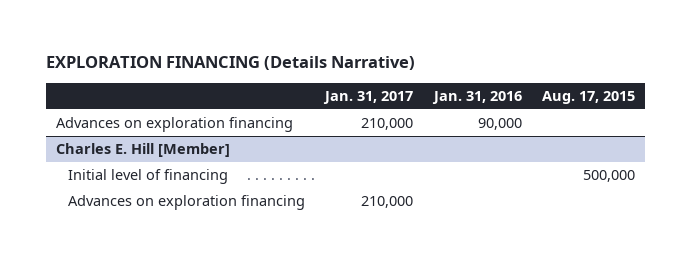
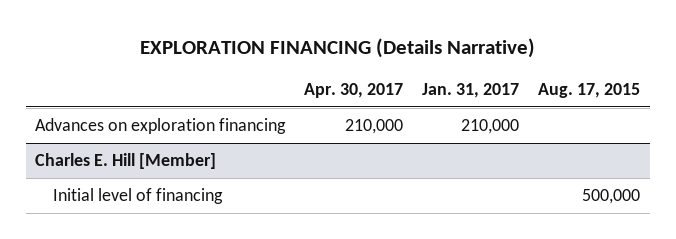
- | Jan. 31, 2017 | Jan. 31, 2016 | Aug. 17, 2015
+ | Apr. 30, 2017 | Jan. 31, 2017 | Aug. 17, 2015
@ Charles E. Hill [Member]
- Advances on exploration financing | 210,000 | |

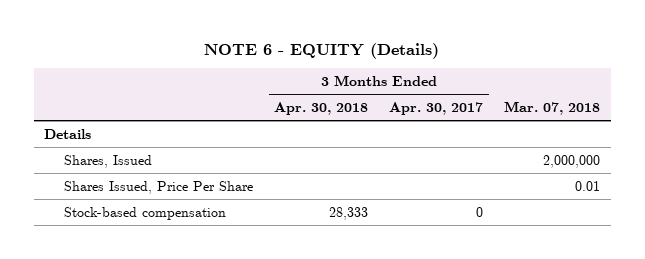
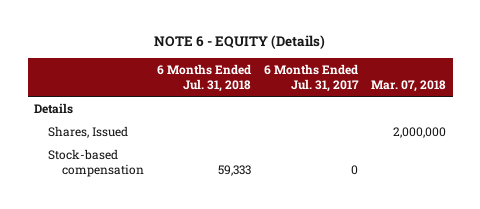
- | 3 Months Ended Apr. 30, 2018 | 3 Months Ended Apr. 30, 2017 | Mar. 07, 2018
+ | 6 Months Ended Jul. 31, 2018 | 6 Months Ended Jul. 31, 2017 | Mar. 07, 2018
- Shares Issued, Price Per Share | | | 0.01

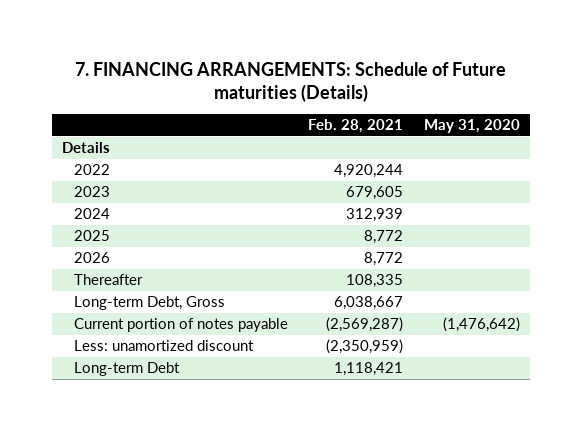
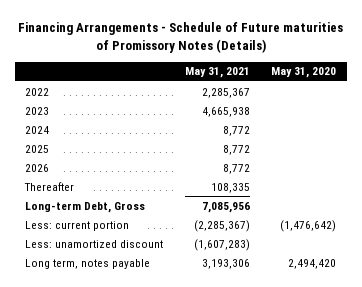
- 7. FINANCING ARRANGEMENTS: Schedule of Future maturities (Details)
+ Financing Arrangements - Schedule of Future maturities of Promissory Notes (Details)
- | Feb. 28, 2021 | May 31, 2020
+ | May 31, 2021 | May 31, 2020
- Details
- Current portion of notes payable | (2,569,287) | (1,476,642)
+ Less: current portion | (2,285,367) | (1,476,642)
- Long-term Debt | 1,118,421 |
+ Long term, notes payable | 3,193,306 | 2,494,420

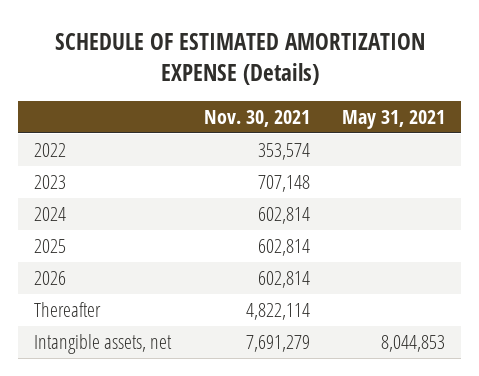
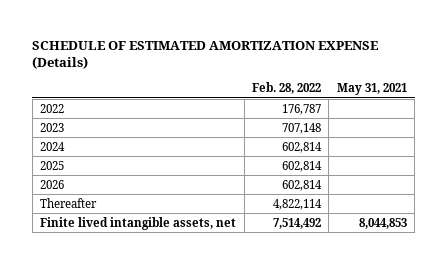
- | Nov. 30, 2021 | May 31, 2021
+ | Feb. 28, 2022 | May 31, 2021
- Intangible assets, net | 7,691,279 | 8,044,853
+ Finite lived intangible assets, net | 7,514,492 | 8,044,853

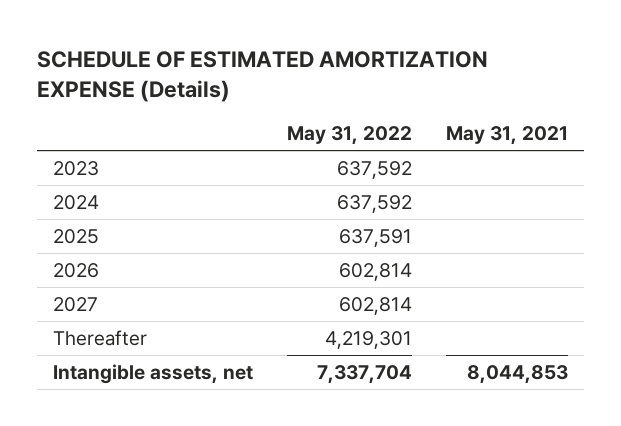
- | Feb. 28, 2022 | May 31, 2021
+ | May 31, 2022 | May 31, 2021
- 2022 | 176,787 |
+ 2027 | 602,814 |
- Finite lived intangible assets, net | 7,514,492 | 8,044,853
+ Intangible assets, net | 7,337,704 | 8,044,853

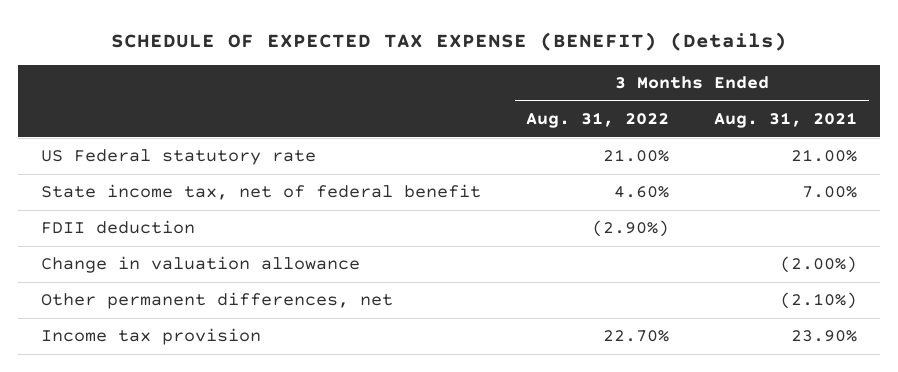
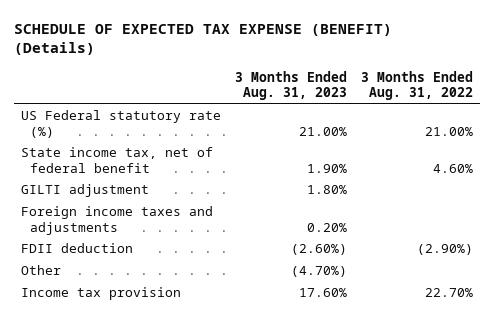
- | 3 Months Ended Aug. 31, 2022 | 3 Months Ended Aug. 31, 2021
+ | 3 Months Ended Aug. 31, 2023 | 3 Months Ended Aug. 31, 2022
- US Federal statutory rate | 21.00% | 21.00%
+ US Federal statutory rate (%) | 21.00% | 21.00%
+ GILTI adjustment | 1.80% |
+ Foreign income taxes and adjustments | 0.20% |
- Change in valuation allowance | | (2.00%)
- Other permanent differences, net | | (2.10%)
+ Other | (4.70%) |

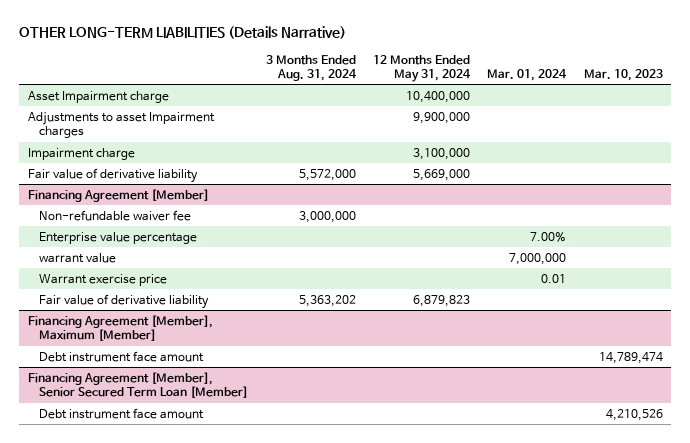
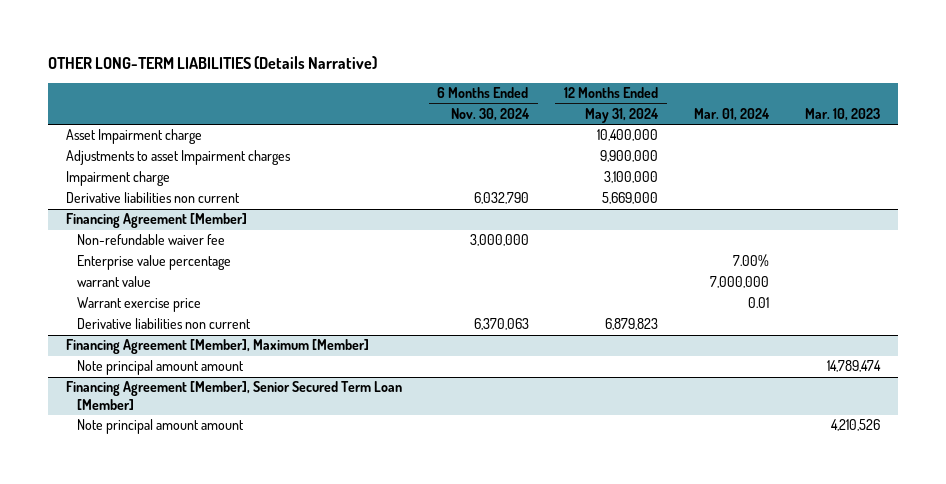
- | 3 Months Ended Aug. 31, 2024 | 12 Months Ended May 31, 2024 | Mar. 01, 2024 | Mar. 10, 2023
+ | 6 Months Ended Nov. 30, 2024 | 12 Months Ended May 31, 2024 | Mar. 01, 2024 | Mar. 10, 2023
- Fair value of derivative liability | 5,572,000 | 5,669,000 | |
+ Derivative liabilities non current | 6,032,790 | 5,669,000 | |
@ Financing Agreement [Member]
- Fair value of derivative liability | 5,363,202 | 6,879,823 | |
+ Derivative liabilities non current | 6,370,063 | 6,879,823 | |
@ Financing Agreement [Member], Maximum [Member]
- Debt instrument face amount | | | | 14,789,474
+ Note principal amount amount | | | | 14,789,474
@ Financing Agreement [Member], Senior Secured Term Loan [Member]
- Debt instrument face amount | | | | 4,210,526
+ Note principal amount amount | | | | 4,210,526

